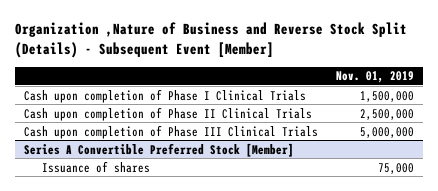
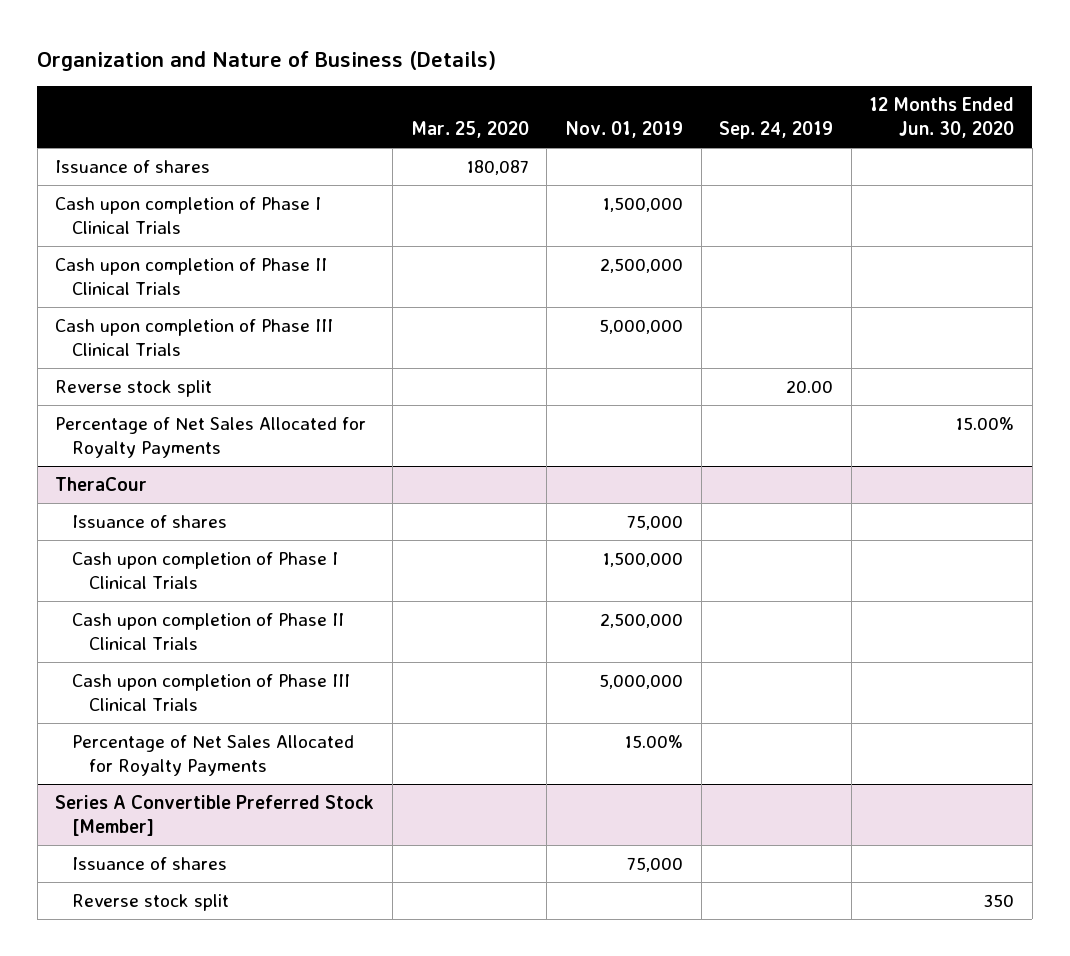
- Organization ,Nature of Business and Reverse Stock Split (Details) - Subsequent Event [Member]
+ Organization and Nature of Business (Details)
- | Nov. 01, 2019
+ | Mar. 25, 2020 | Nov. 01, 2019 | Sep. 24, 2019 | 12 Months Ended Jun. 30, 2020
+ Issuance of shares | 180,087 | | |
+ Reverse stock split | | | 20.00 |
+ Percentage of Net Sales Allocated for Royalty Payments | | | | 15.00%
+ TheraCour
+ Issuance of shares | | 75,000 | |
+ Cash upon completion of Phase I Clinical Trials | | 1,500,000 | |
+ Cash upon completion of Phase II Clinical Trials | | 2,500,000 | |
+ Cash upon completion of Phase III Clinical Trials | | 5,000,000 | |
+ Percentage of Net Sales Allocated for Royalty Payments | | 15.00% | |
@ Series A Convertible Preferred Stock [Member]
+ Reverse stock split | | | | 350

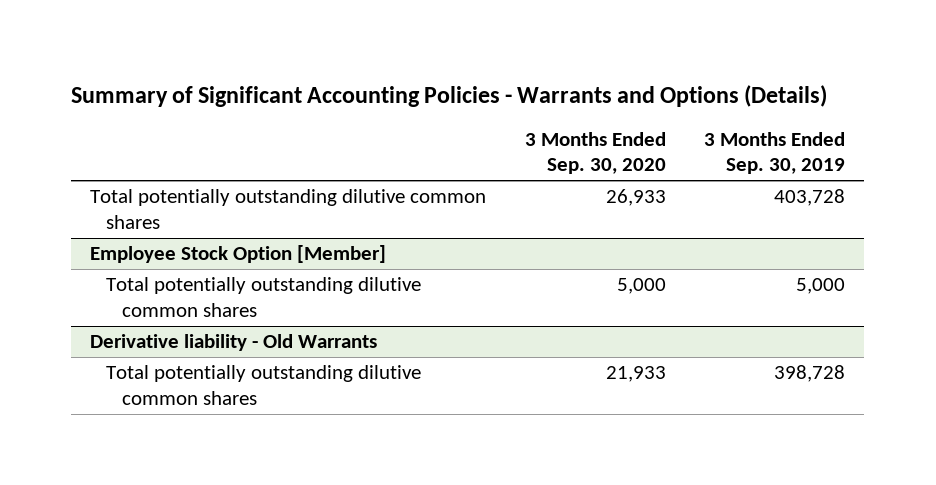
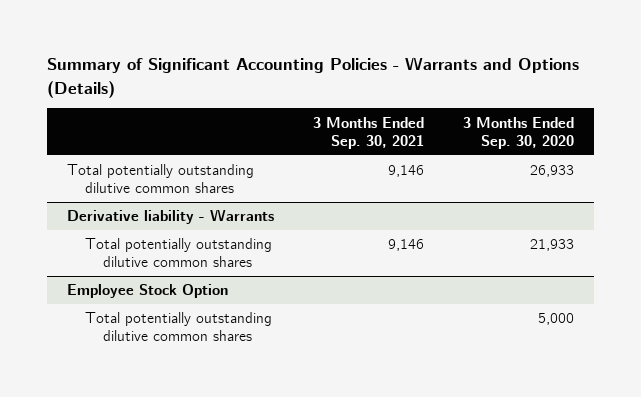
- | 3 Months Ended Sep. 30, 2020 | 3 Months Ended Sep. 30, 2019
+ | 3 Months Ended Sep. 30, 2021 | 3 Months Ended Sep. 30, 2020
- Employee Stock Option [Member]
- Total potentially outstanding dilutive common shares | 5,000 | 5,000
- Derivative liability - Old Warrants
+ Derivative liability - Warrants
+ Employee Stock Option
+ Total potentially outstanding dilutive common shares | | 5,000

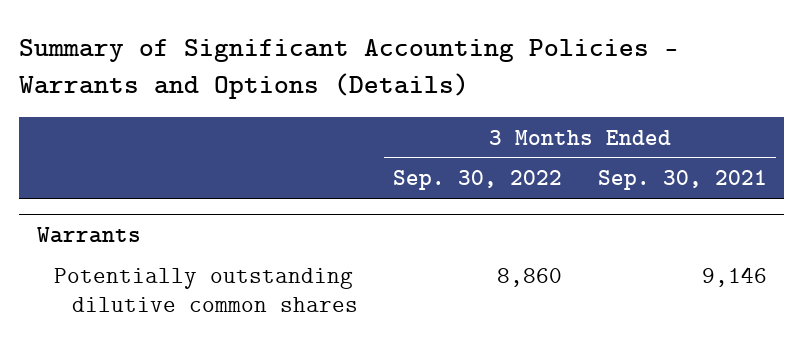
- | 3 Months Ended Sep. 30, 2021 | 3 Months Ended Sep. 30, 2020
+ | 3 Months Ended Sep. 30, 2022 | 3 Months Ended Sep. 30, 2021
- Total potentially outstanding dilutive common shares | 9,146 | 26,933
- Derivative liability - Warrants
- Total potentially outstanding dilutive common shares | 9,146 | 21,933
- Employee Stock Option
- Total potentially outstanding dilutive common shares | | 5,000
+ Warrants
+ Potentially outstanding dilutive common shares | 8,860 | 9,146

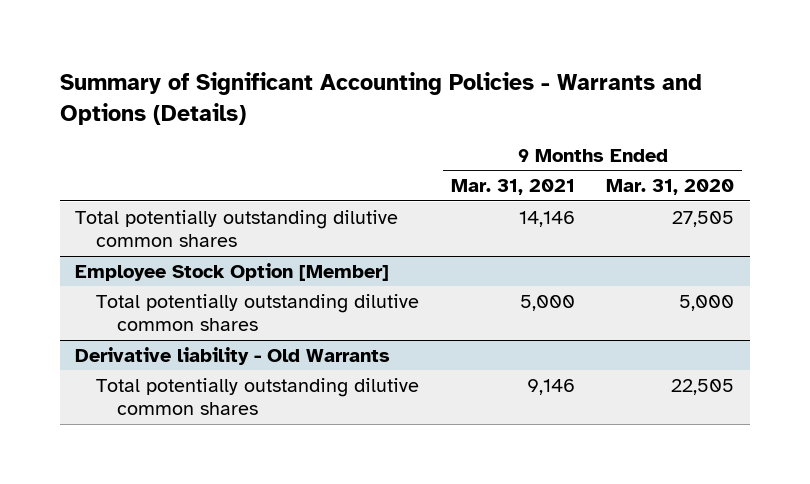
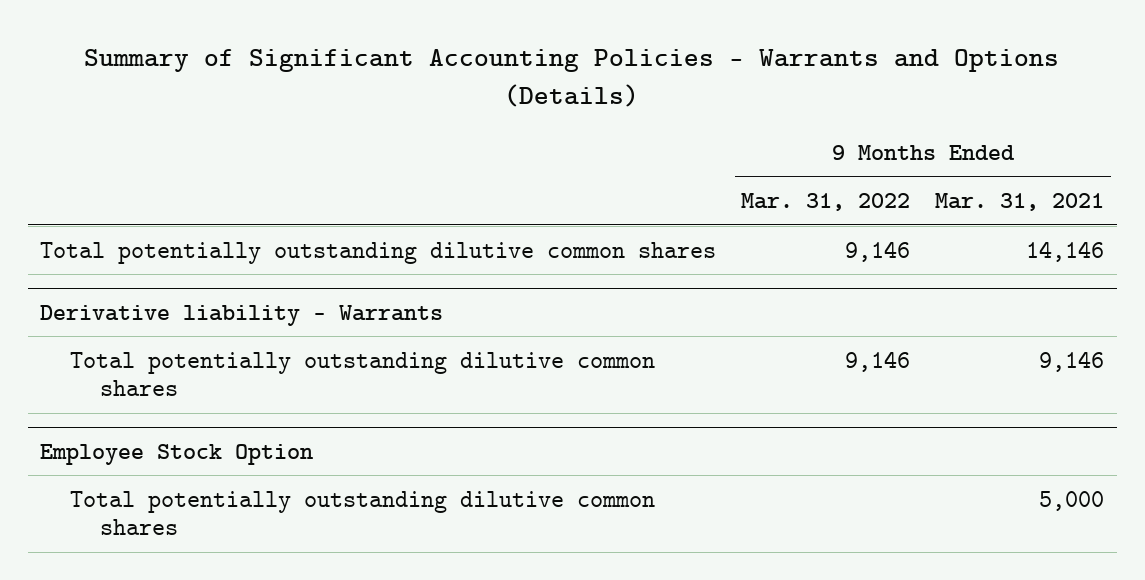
- | 9 Months Ended Mar. 31, 2021 | 9 Months Ended Mar. 31, 2020
+ | 9 Months Ended Mar. 31, 2022 | 9 Months Ended Mar. 31, 2021
- Employee Stock Option [Member]
- Total potentially outstanding dilutive common shares | 5,000 | 5,000
- Derivative liability - Old Warrants
+ Derivative liability - Warrants
+ Employee Stock Option
+ Total potentially outstanding dilutive common shares | | 5,000

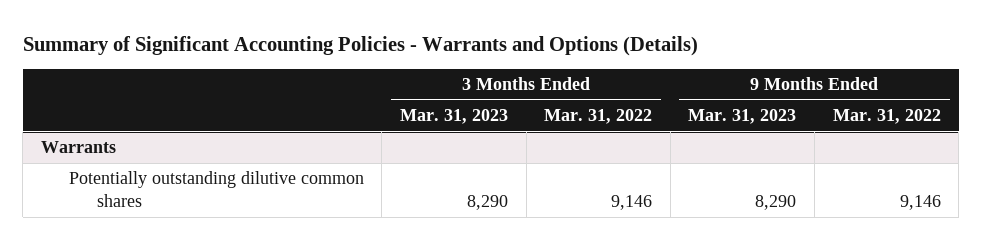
- | 9 Months Ended Mar. 31, 2022 | 9 Months Ended Mar. 31, 2021
+ | 3 Months Ended Mar. 31, 2023 | 3 Months Ended Mar. 31, 2022 | 9 Months Ended Mar. 31, 2023 | 9 Months Ended Mar. 31, 2022
- Total potentially outstanding dilutive common shares | 9,146 | 14,146
- Derivative liability - Warrants
- Total potentially outstanding dilutive common shares | 9,146 | 9,146
- Employee Stock Option
- Total potentially outstanding dilutive common shares | | 5,000
+ Warrants
+ Potentially outstanding dilutive common shares | 8,290 | 9,146 | 8,290 | 9,146

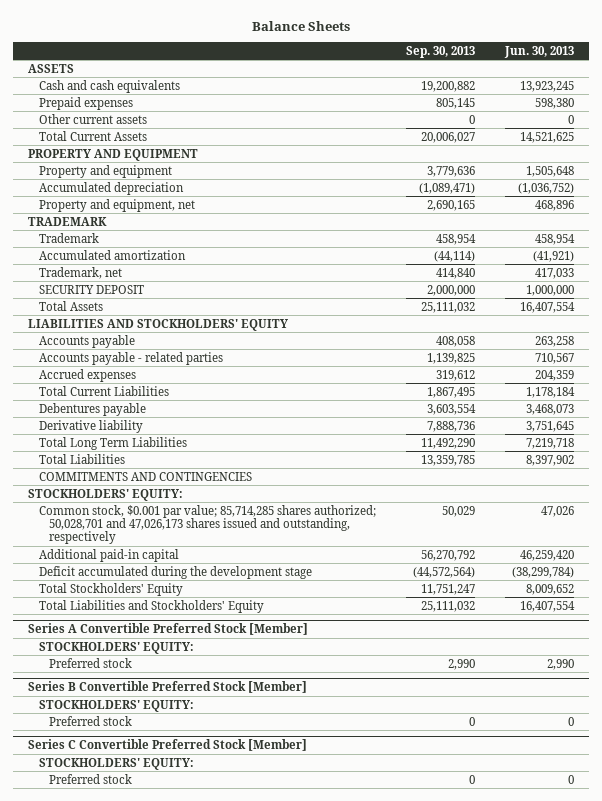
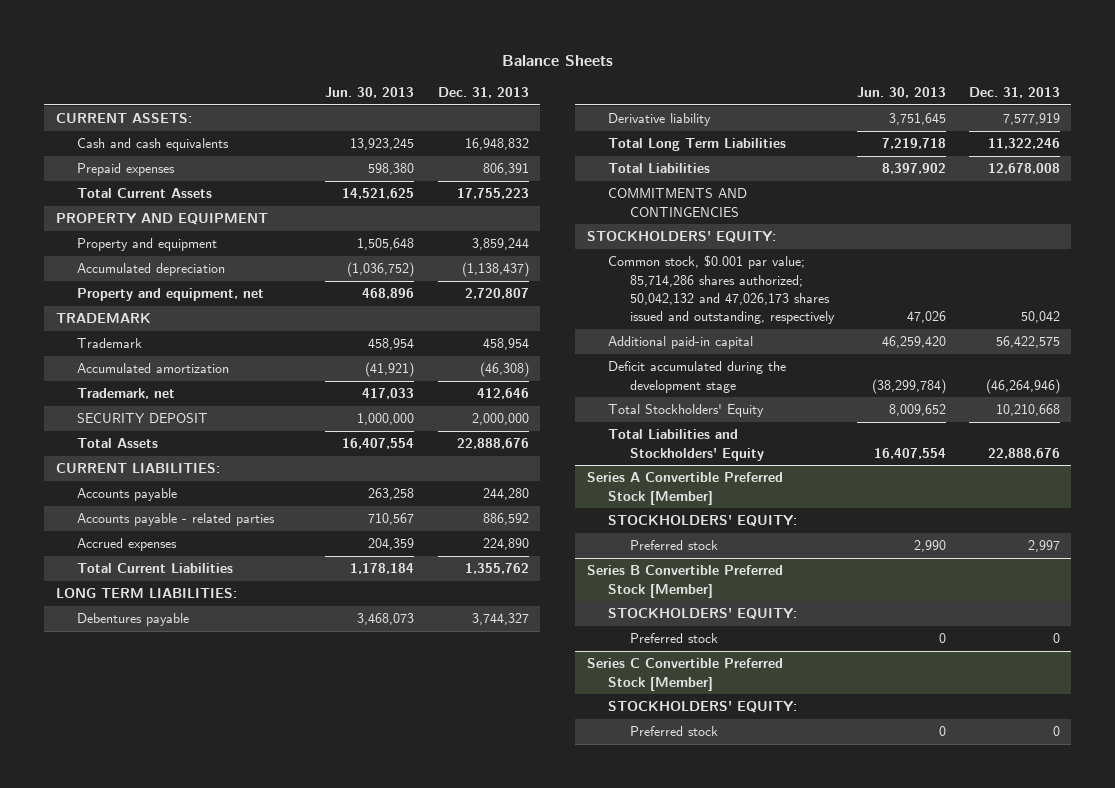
- | Sep. 30, 2013 | Jun. 30, 2013
+ | Jun. 30, 2013 | Dec. 31, 2013
- ASSETS
+ CURRENT ASSETS:
- Other current assets | 0 | 0
- LIABILITIES AND STOCKHOLDERS' EQUITY
+ CURRENT LIABILITIES:
+ LONG TERM LIABILITIES:
- Common stock, $0.001 par value; 85,714,285 shares authorized; 50,028,701 and 47,026,173 shares issued and outstanding, respectively | 50,029 | 47,026
+ Common stock, $0.001 par value; 85,714,286 shares authorized; 50,042,132 and 47,026,173 shares issued and outstanding, respectively | 47,026 | 50,042

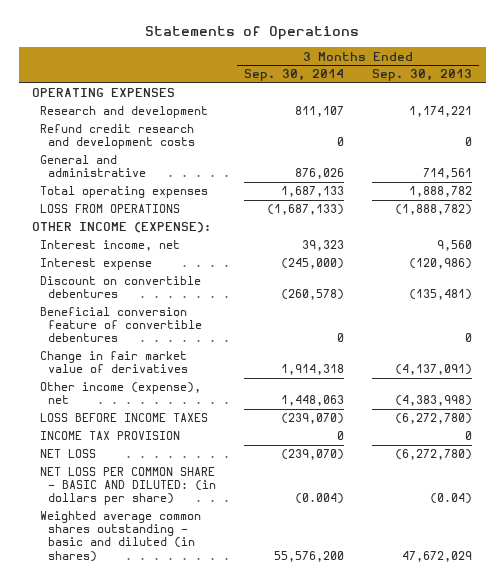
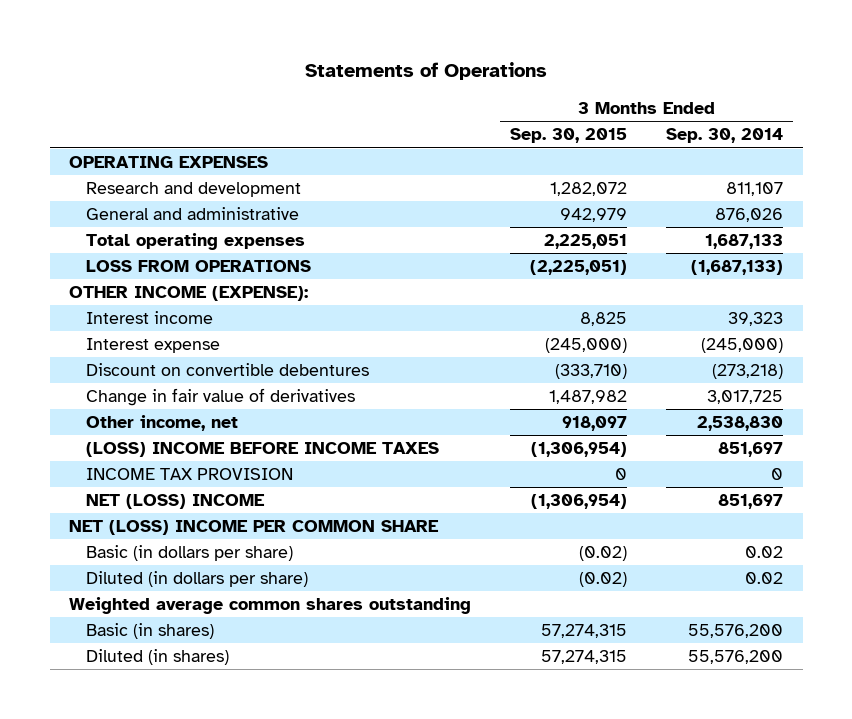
- | 3 Months Ended Sep. 30, 2014 | 3 Months Ended Sep. 30, 2013
+ | 3 Months Ended Sep. 30, 2015 | 3 Months Ended Sep. 30, 2014
- Refund credit research and development costs | 0 | 0
- Interest income, net | 39,323 | 9,560
+ Interest income | 8,825 | 39,323
- Discount on convertible debentures | (260,578) | (135,481)
- Beneficial conversion feature of convertible debentures | 0 | 0
- Change in fair market value of derivatives | 1,914,318 | (4,137,091)
- Other income (expense), net | 1,448,063 | (4,383,998)
- LOSS BEFORE INCOME TAXES | (239,070) | (6,272,780)
+ Discount on convertible debentures | (333,710) | (273,218)
+ Change in fair value of derivatives | 1,487,982 | 3,017,725
+ Other income, net | 918,097 | 2,538,830
+ (LOSS) INCOME BEFORE INCOME TAXES | (1,306,954) | 851,697
- NET LOSS | (239,070) | (6,272,780)
- NET LOSS PER COMMON SHARE - BASIC AND DILUTED: (in dollars per share) | (0.004) | (0.04)
- Weighted average common shares outstanding - basic and diluted (in shares) | 55,576,200 | 47,672,029
+ NET (LOSS) INCOME | (1,306,954) | 851,697
+ NET (LOSS) INCOME PER COMMON SHARE
+ Basic (in dollars per share) | (0.02) | 0.02
+ Diluted (in dollars per share) | (0.02) | 0.02
+ Weighted average common shares outstanding
+ Basic (in shares) | 57,274,315 | 55,576,200
+ Diluted (in shares) | 57,274,315 | 55,576,200

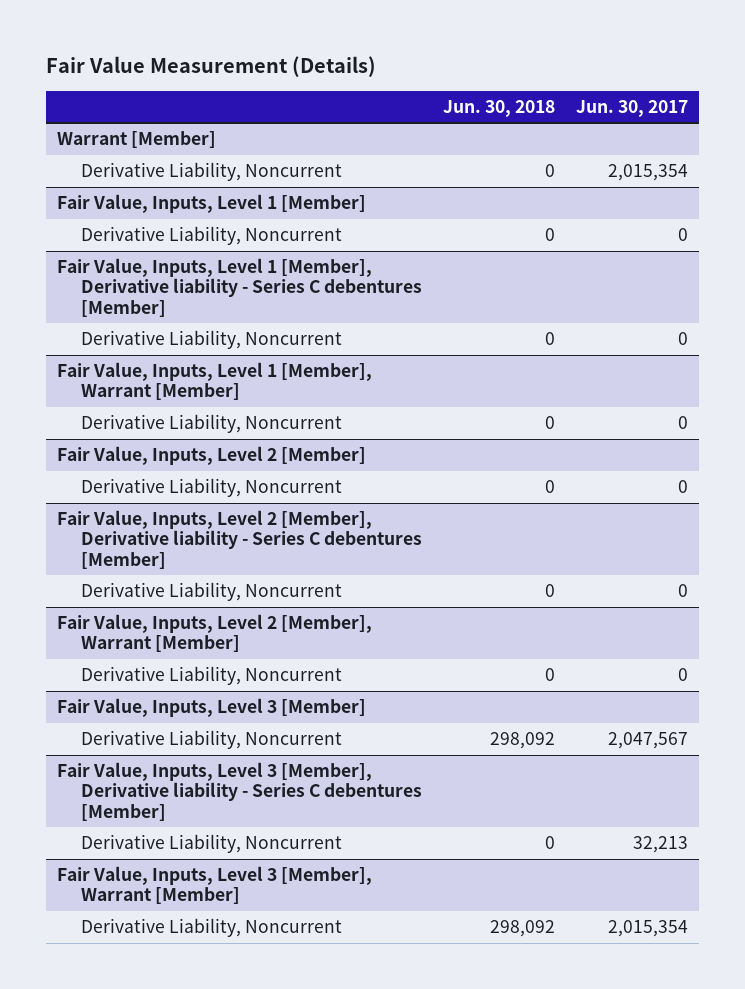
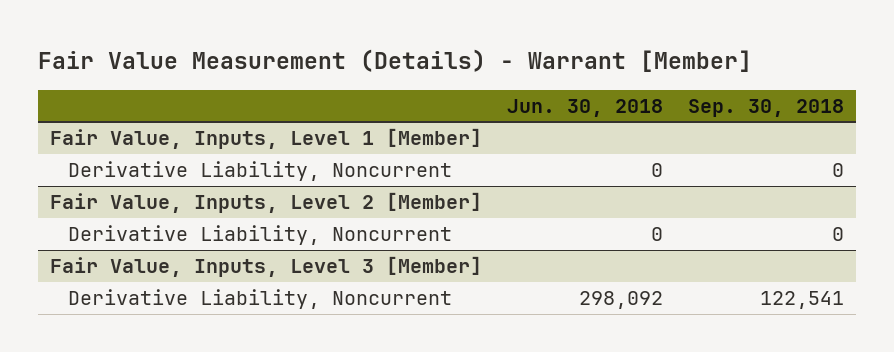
- Fair Value Measurement (Details)
+ Fair Value Measurement (Details) - Warrant [Member]
- | Jun. 30, 2018 | Jun. 30, 2017
+ | Jun. 30, 2018 | Sep. 30, 2018
- Warrant [Member]
- Derivative Liability, Noncurrent | 0 | 2,015,354
- Fair Value, Inputs, Level 1 [Member], Derivative liability - Series C debentures [Member]
- Derivative Liability, Noncurrent | 0 | 0
- Fair Value, Inputs, Level 1 [Member], Warrant [Member]
- Derivative Liability, Noncurrent | 0 | 0
- Fair Value, Inputs, Level 2 [Member], Derivative liability - Series C debentures [Member]
- Derivative Liability, Noncurrent | 0 | 0
- Fair Value, Inputs, Level 2 [Member], Warrant [Member]
- Derivative Liability, Noncurrent | 0 | 0
- Fair Value, Inputs, Level 3 [Member], Derivative liability - Series C debentures [Member]
- Derivative Liability, Noncurrent | 0 | 32,213
- Fair Value, Inputs, Level 3 [Member], Warrant [Member]
- Derivative Liability, Noncurrent | 298,092 | 2,015,354

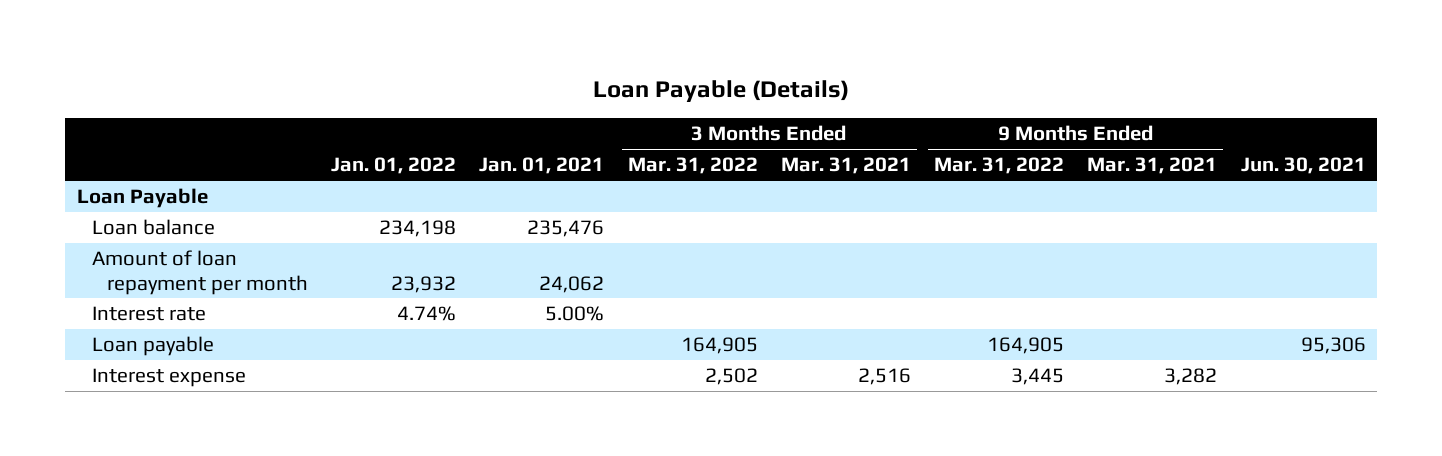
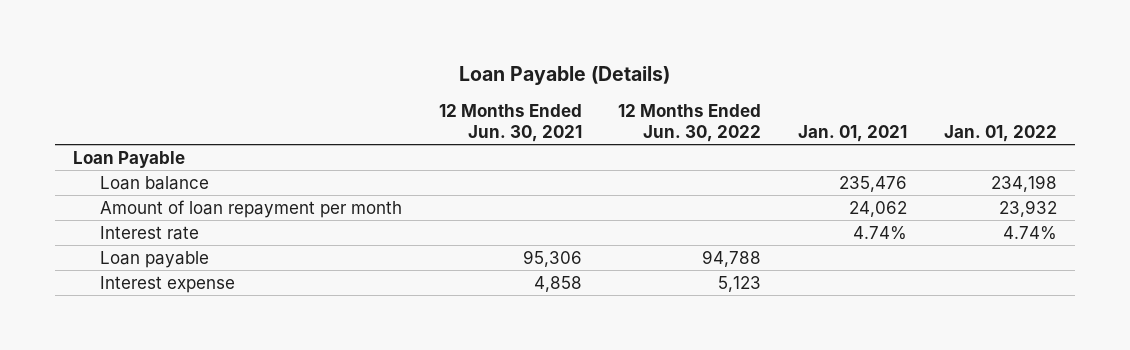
- | Jan. 01, 2022 | Jan. 01, 2021 | 3 Months Ended Mar. 31, 2022 | 3 Months Ended Mar. 31, 2021 | 9 Months Ended Mar. 31, 2022 | 9 Months Ended Mar. 31, 2021 | Jun. 30, 2021
+ | 12 Months Ended Jun. 30, 2021 | 12 Months Ended Jun. 30, 2022 | Jan. 01, 2021 | Jan. 01, 2022
- Interest rate | 4.74% | 5.00% | | | | |
+ Interest rate | | | 4.74% | 4.74%

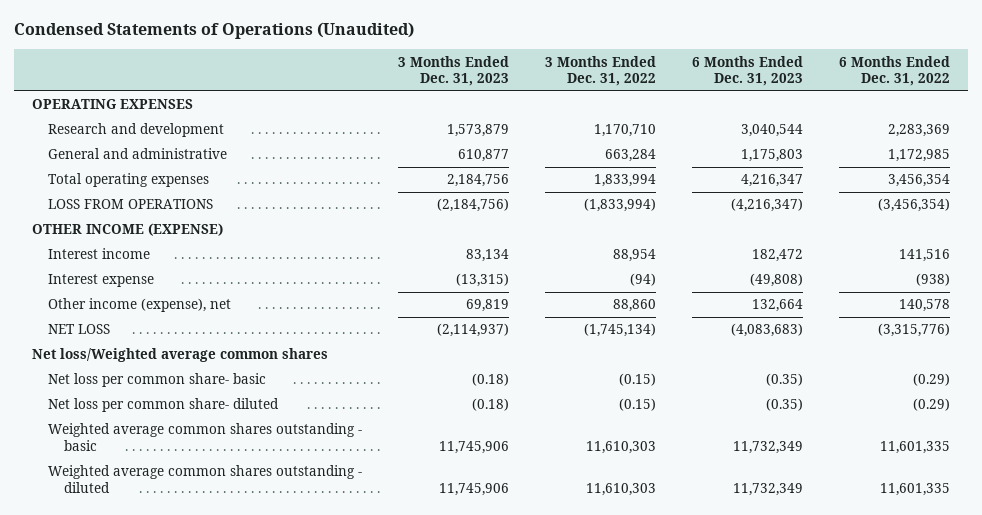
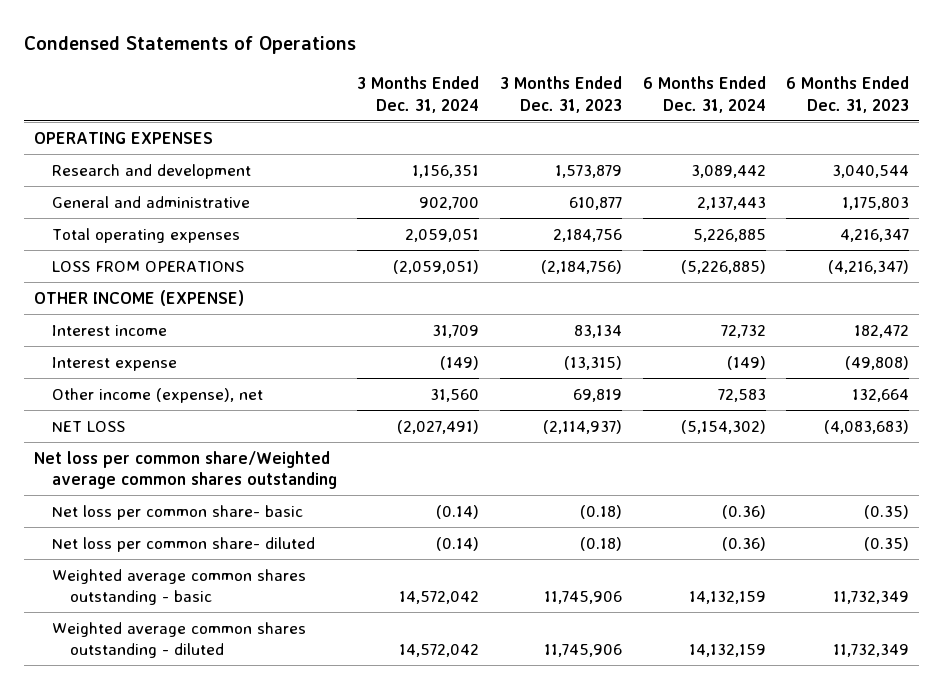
- Condensed Statements of Operations (Unaudited)
+ Condensed Statements of Operations
- | 3 Months Ended Dec. 31, 2023 | 3 Months Ended Dec. 31, 2022 | 6 Months Ended Dec. 31, 2023 | 6 Months Ended Dec. 31, 2022
+ | 3 Months Ended Dec. 31, 2024 | 3 Months Ended Dec. 31, 2023 | 6 Months Ended Dec. 31, 2024 | 6 Months Ended Dec. 31, 2023
- Net loss/Weighted average common shares
+ Net loss per common share/Weighted average common shares outstanding

